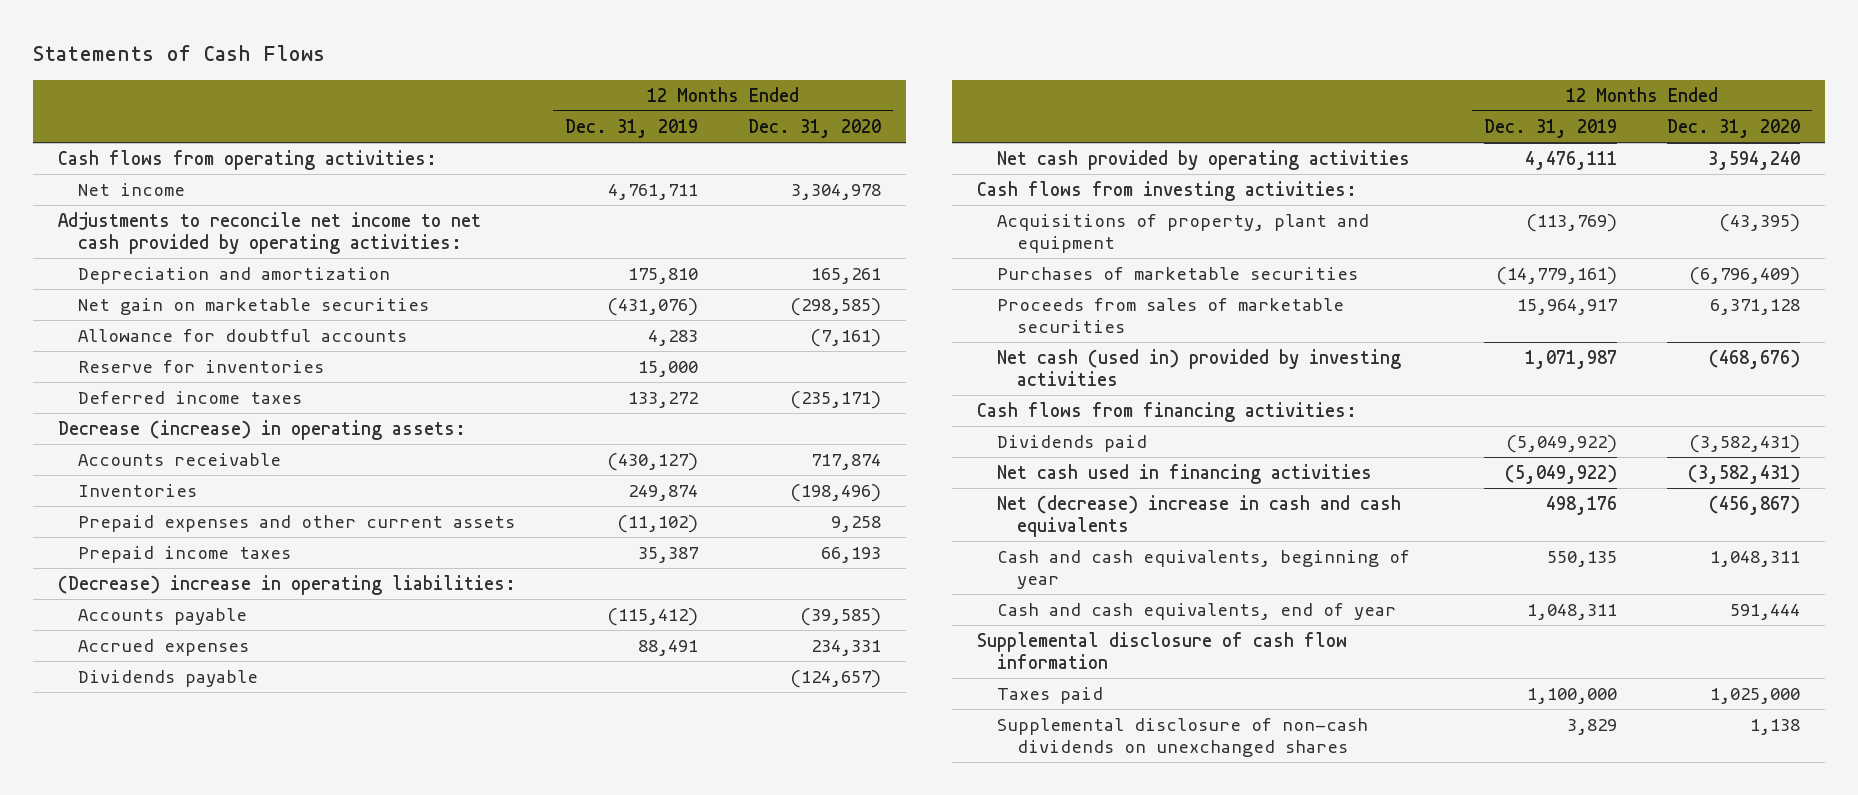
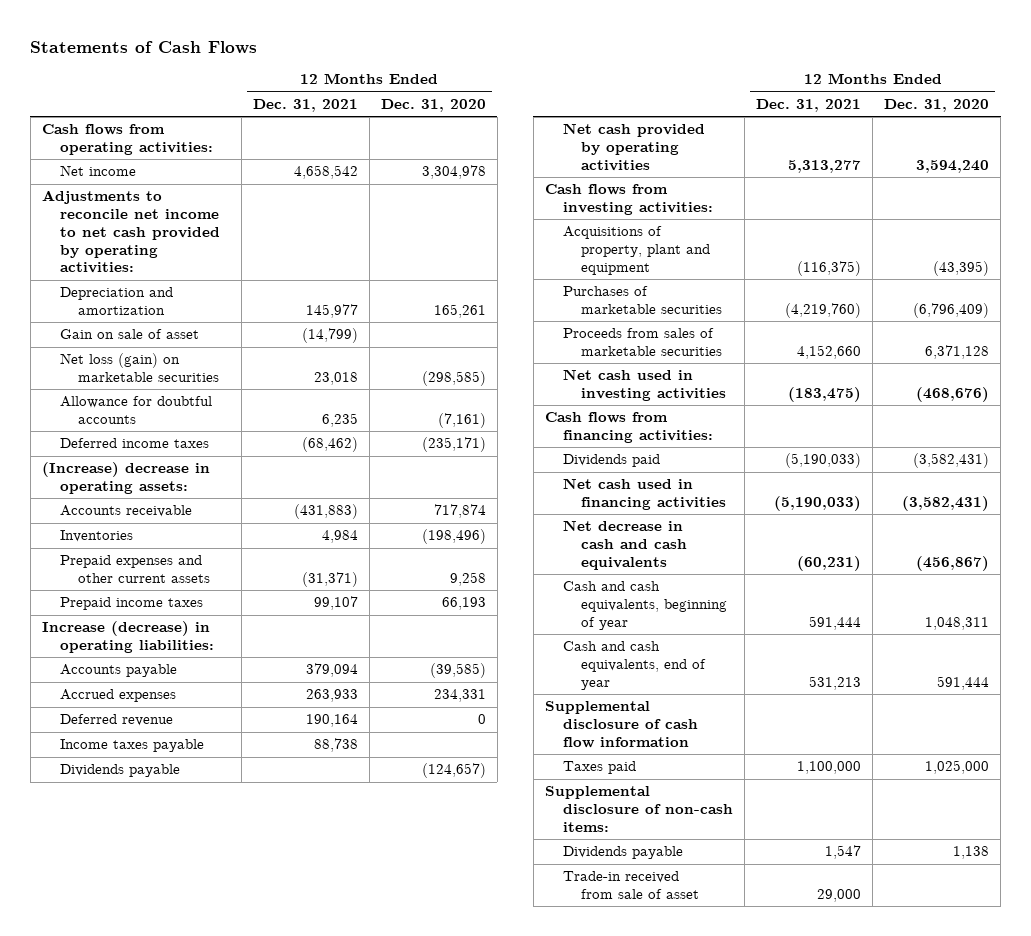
- | 12 Months Ended Dec. 31, 2019 | 12 Months Ended Dec. 31, 2020
+ | 12 Months Ended Dec. 31, 2021 | 12 Months Ended Dec. 31, 2020
- Net gain on marketable securities | (431,076) | (298,585)
+ Gain on sale of asset | (14,799) |
+ Net loss (gain) on marketable securities | 23,018 | (298,585)
- Reserve for inventories | 15,000 |
- Decrease (increase) in operating assets:
+ (Increase) decrease in operating assets:
- (Decrease) increase in operating liabilities:
+ Increase (decrease) in operating liabilities:
+ Deferred revenue | 190,164 | 0
+ Income taxes payable | 88,738 |
- Net cash (used in) provided by investing activities | 1,071,987 | (468,676)
+ Net cash used in investing activities | (183,475) | (468,676)
- Net (decrease) increase in cash and cash equivalents | 498,176 | (456,867)
+ Net decrease in cash and cash equivalents | (60,231) | (456,867)
- Supplemental disclosure of non-cash dividends on unexchanged shares | 3,829 | 1,138
+ Supplemental disclosure of non-cash items:
+ Dividends payable | 1,547 | 1,138
+ Trade-in received from sale of asset | 29,000 |

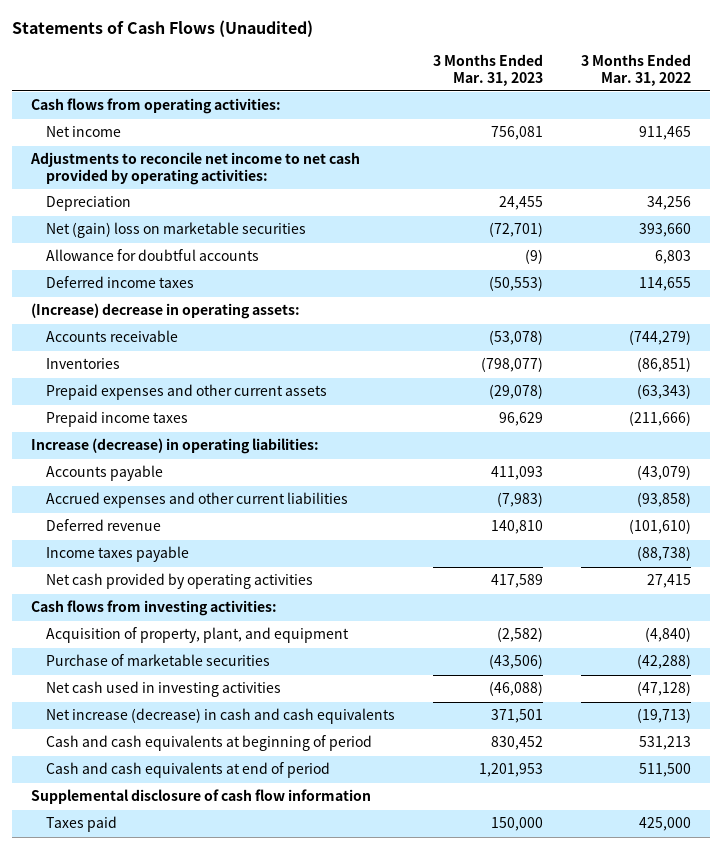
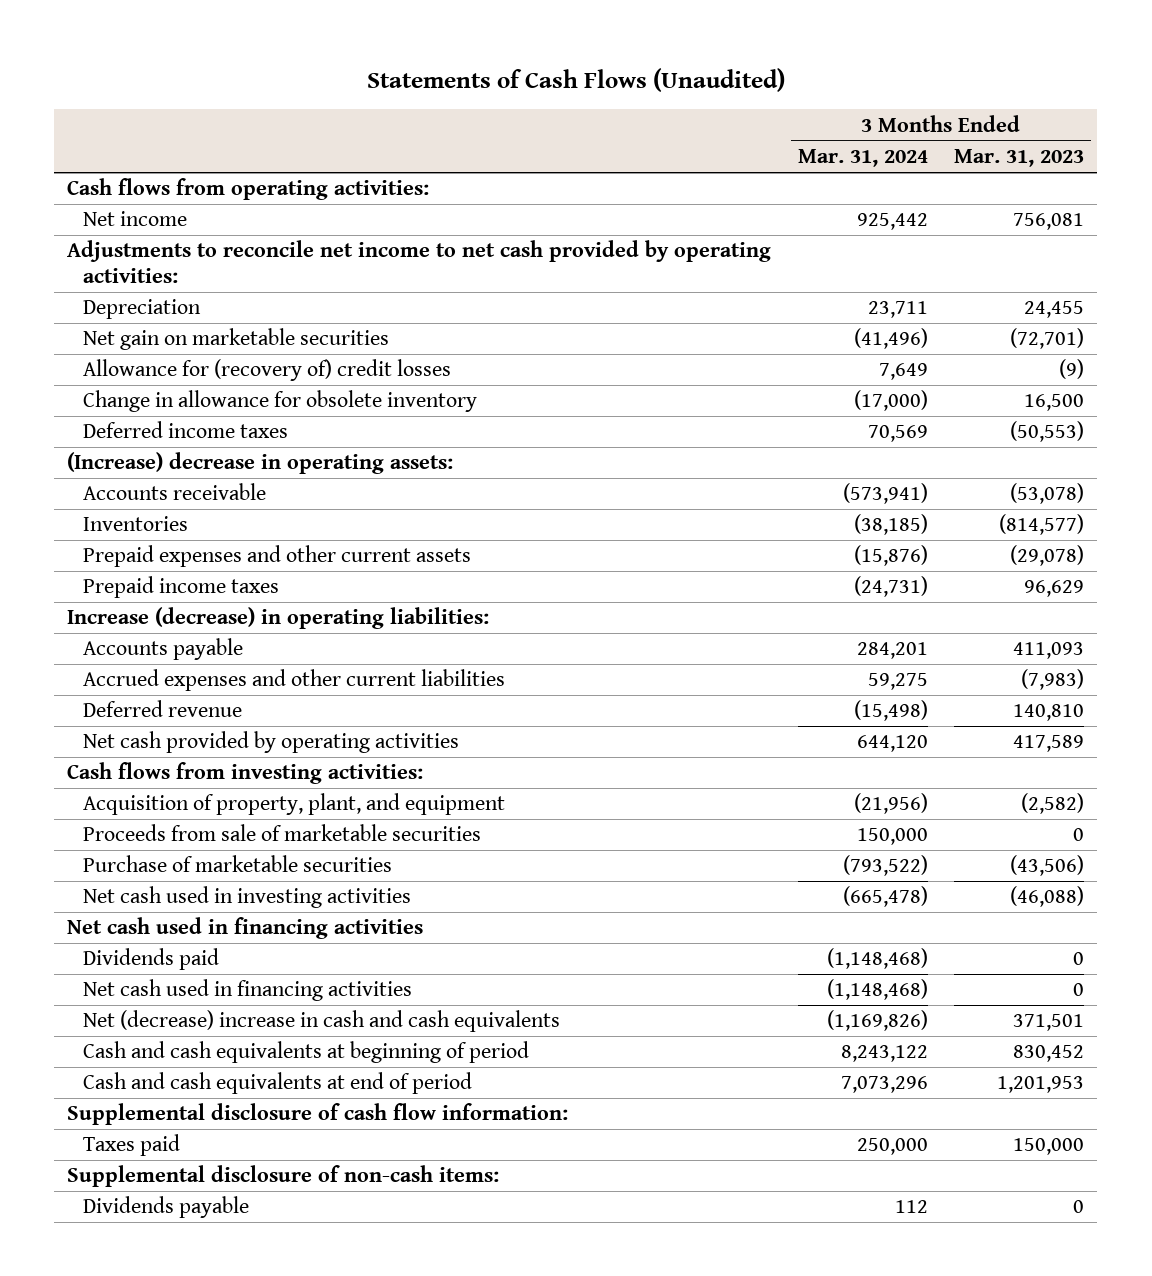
- | 3 Months Ended Mar. 31, 2023 | 3 Months Ended Mar. 31, 2022
+ | 3 Months Ended Mar. 31, 2024 | 3 Months Ended Mar. 31, 2023
- Net (gain) loss on marketable securities | (72,701) | 393,660
- Allowance for doubtful accounts | (9) | 6,803
+ Net gain on marketable securities | (41,496) | (72,701)
+ Allowance for (recovery of) credit losses | 7,649 | (9)
+ Change in allowance for obsolete inventory | (17,000) | 16,500
- Inventories | (798,077) | (86,851)
+ Inventories | (38,185) | (814,577)
- Income taxes payable | | (88,738)
+ Proceeds from sale of marketable securities | 150,000 | 0
- Net increase (decrease) in cash and cash equivalents | 371,501 | (19,713)
+ Net cash used in financing activities
+ Dividends paid | (1,148,468) | 0
+ Net cash used in financing activities | (1,148,468) | 0
+ Net (decrease) increase in cash and cash equivalents | (1,169,826) | 371,501
- Supplemental disclosure of cash flow information
+ Supplemental disclosure of cash flow information:
+ Supplemental disclosure of non-cash items:
+ Dividends payable | 112 | 0

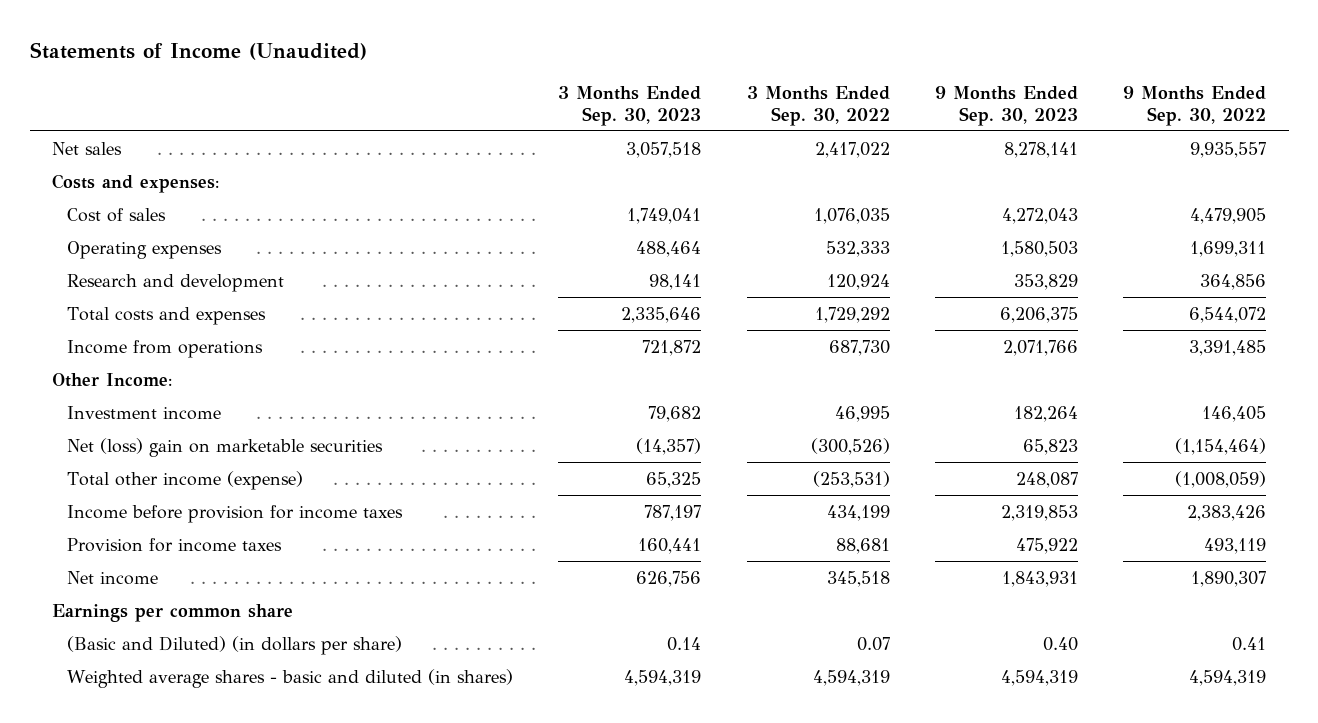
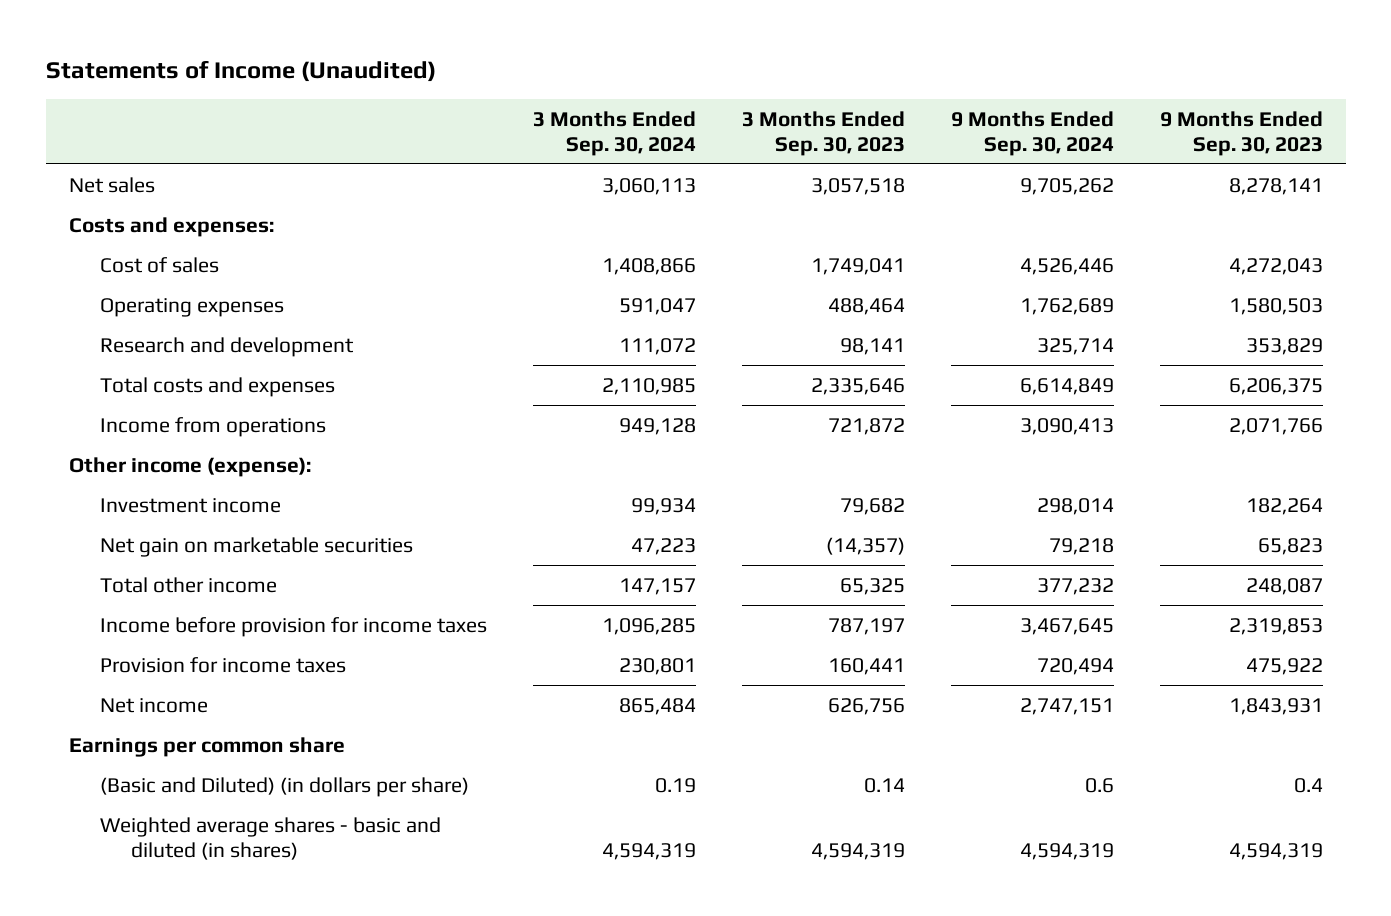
- | 3 Months Ended Sep. 30, 2023 | 3 Months Ended Sep. 30, 2022 | 9 Months Ended Sep. 30, 2023 | 9 Months Ended Sep. 30, 2022
+ | 3 Months Ended Sep. 30, 2024 | 3 Months Ended Sep. 30, 2023 | 9 Months Ended Sep. 30, 2024 | 9 Months Ended Sep. 30, 2023
- Other Income:
+ Other income (expense):
- Net (loss) gain on marketable securities | (14,357) | (300,526) | 65,823 | (1,154,464)
- Total other income (expense) | 65,325 | (253,531) | 248,087 | (1,008,059)
+ Net gain on marketable securities | 47,223 | (14,357) | 79,218 | 65,823
+ Total other income | 147,157 | 65,325 | 377,232 | 248,087
- (Basic and Diluted) (in dollars per share) | 0.14 | 0.07 | 0.40 | 0.41
+ (Basic and Diluted) (in dollars per share) | 0.19 | 0.14 | 0.6 | 0.4

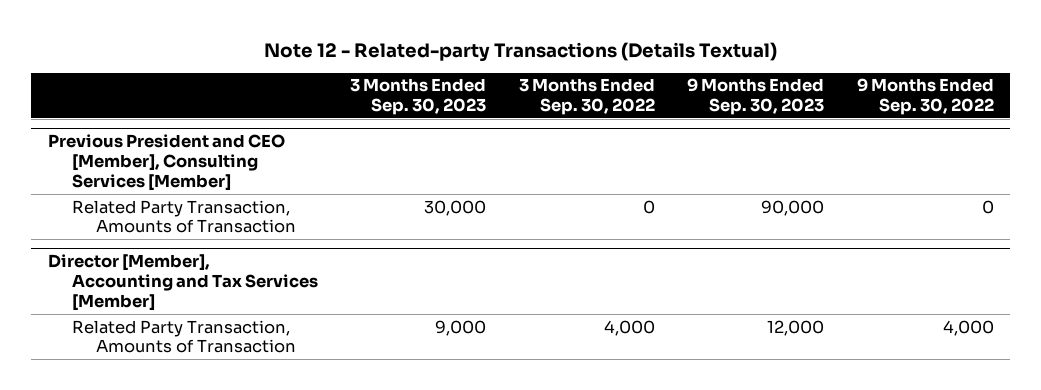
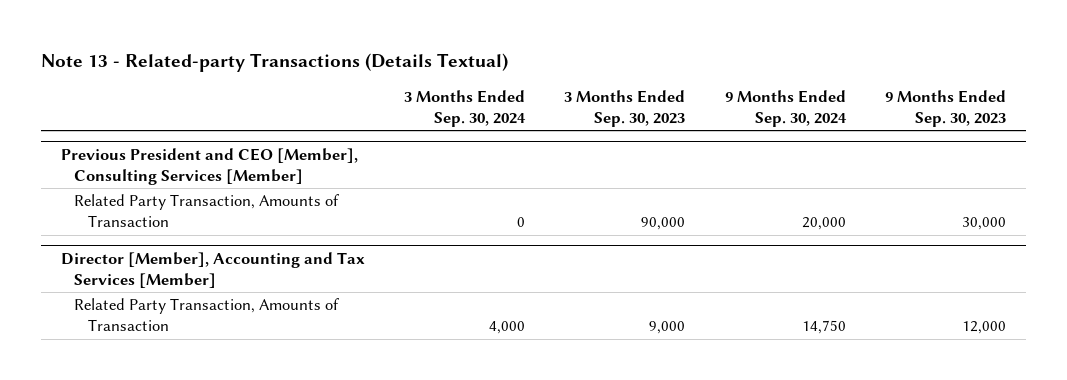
- Note 12 - Related-party Transactions (Details Textual)
+ Note 13 - Related-party Transactions (Details Textual)
- | 3 Months Ended Sep. 30, 2023 | 3 Months Ended Sep. 30, 2022 | 9 Months Ended Sep. 30, 2023 | 9 Months Ended Sep. 30, 2022
+ | 3 Months Ended Sep. 30, 2024 | 3 Months Ended Sep. 30, 2023 | 9 Months Ended Sep. 30, 2024 | 9 Months Ended Sep. 30, 2023
@ Previous President and CEO [Member], Consulting Services [Member]
- Related Party Transaction, Amounts of Transaction | 30,000 | 0 | 90,000 | 0
+ Related Party Transaction, Amounts of Transaction | 0 | 90,000 | 20,000 | 30,000

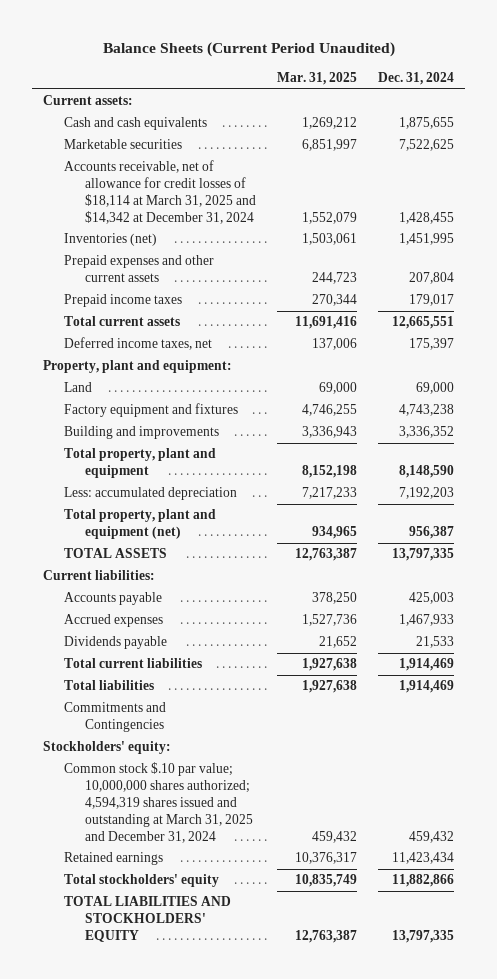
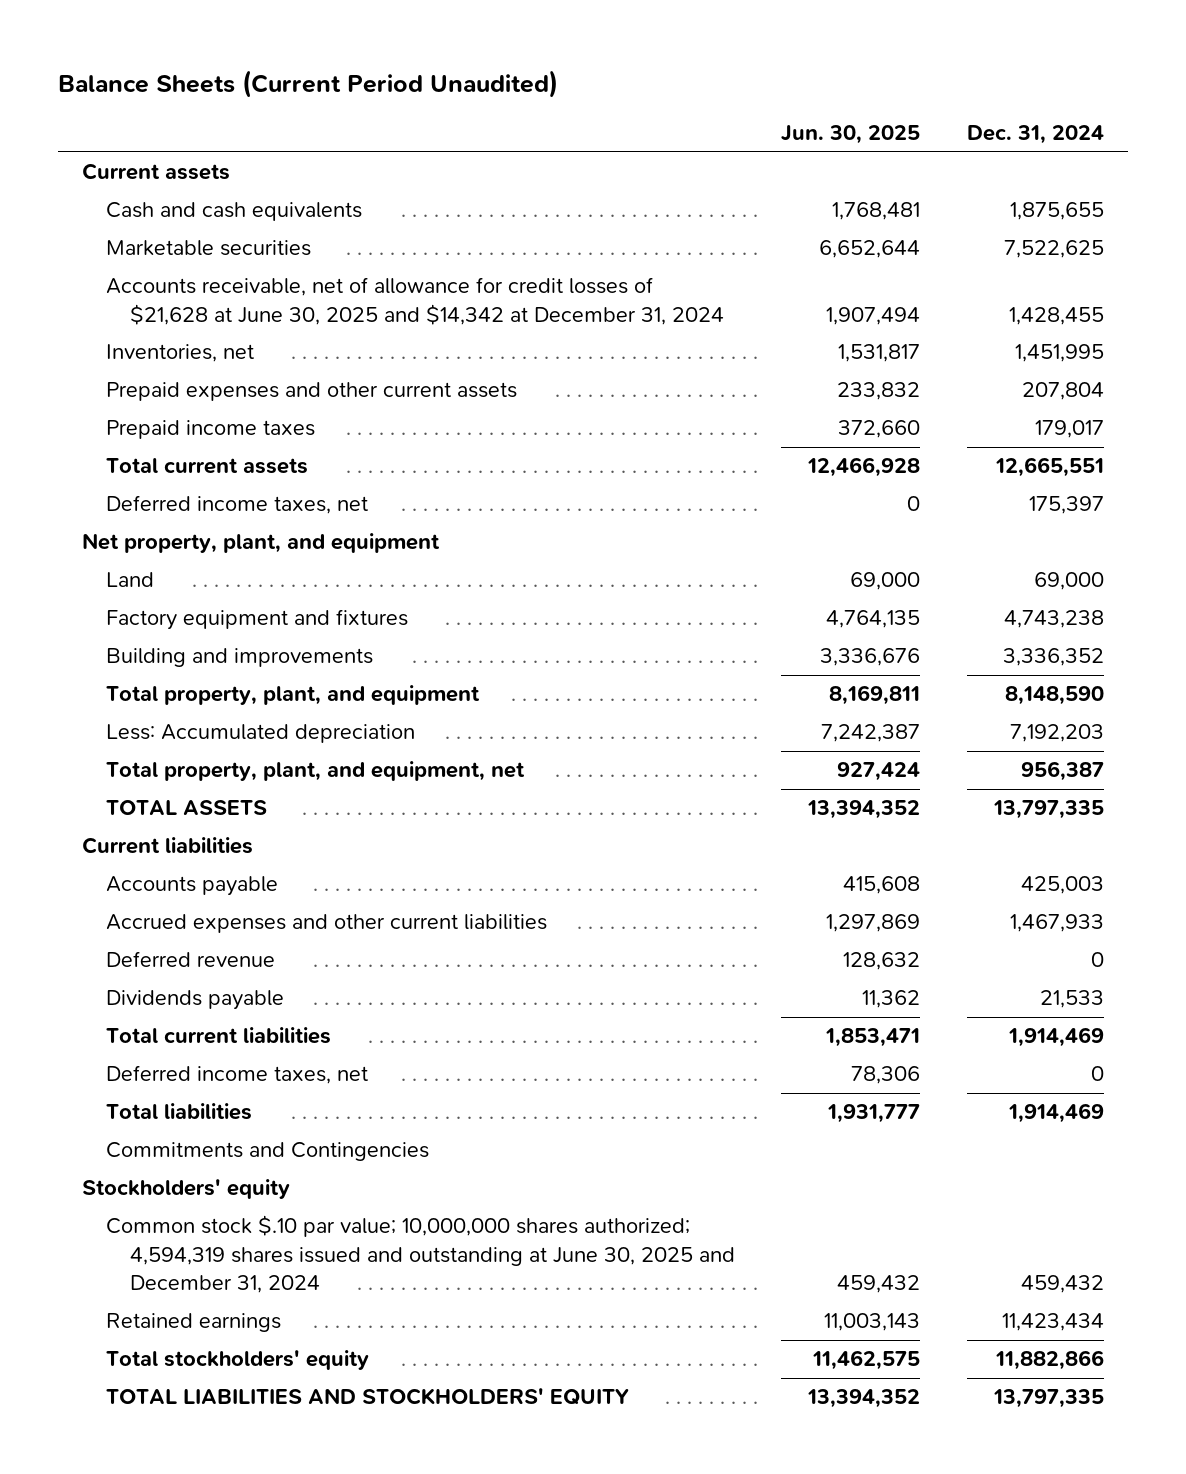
- | Mar. 31, 2025 | Dec. 31, 2024
+ | Jun. 30, 2025 | Dec. 31, 2024
- Current assets:
+ Current assets
- Accounts receivable, net of allowance for credit losses of $18,114 at March 31, 2025 and $14,342 at December 31, 2024 | 1,552,079 | 1,428,455
- Inventories (net) | 1,503,061 | 1,451,995
+ Accounts receivable, net of allowance for credit losses of $21,628 at June 30, 2025 and $14,342 at December 31, 2024 | 1,907,494 | 1,428,455
+ Inventories, net | 1,531,817 | 1,451,995
- Property, plant and equipment:
+ Net property, plant, and equipment
- Total property, plant and equipment | 8,152,198 | 8,148,590
- Less: accumulated depreciation | 7,217,233 | 7,192,203
- Total property, plant and equipment (net) | 934,965 | 956,387
+ Total property, plant, and equipment | 8,169,811 | 8,148,590
+ Less: Accumulated depreciation | 7,242,387 | 7,192,203
+ Total property, plant, and equipment, net | 927,424 | 956,387
- Current liabilities:
+ Current liabilities
- Accrued expenses | 1,527,736 | 1,467,933
+ Accrued expenses and other current liabilities | 1,297,869 | 1,467,933
+ Deferred revenue | 128,632 | 0
+ Deferred income taxes, net | 78,306 | 0
- Stockholders' equity:
- Common stock $.10 par value; 10,000,000 shares authorized; 4,594,319 shares issued and outstanding at March 31, 2025 and December 31, 2024 | 459,432 | 459,432
+ Stockholders' equity
+ Common stock $.10 par value; 10,000,000 shares authorized; 4,594,319 shares issued and outstanding at June 30, 2025 and December 31, 2024 | 459,432 | 459,432

